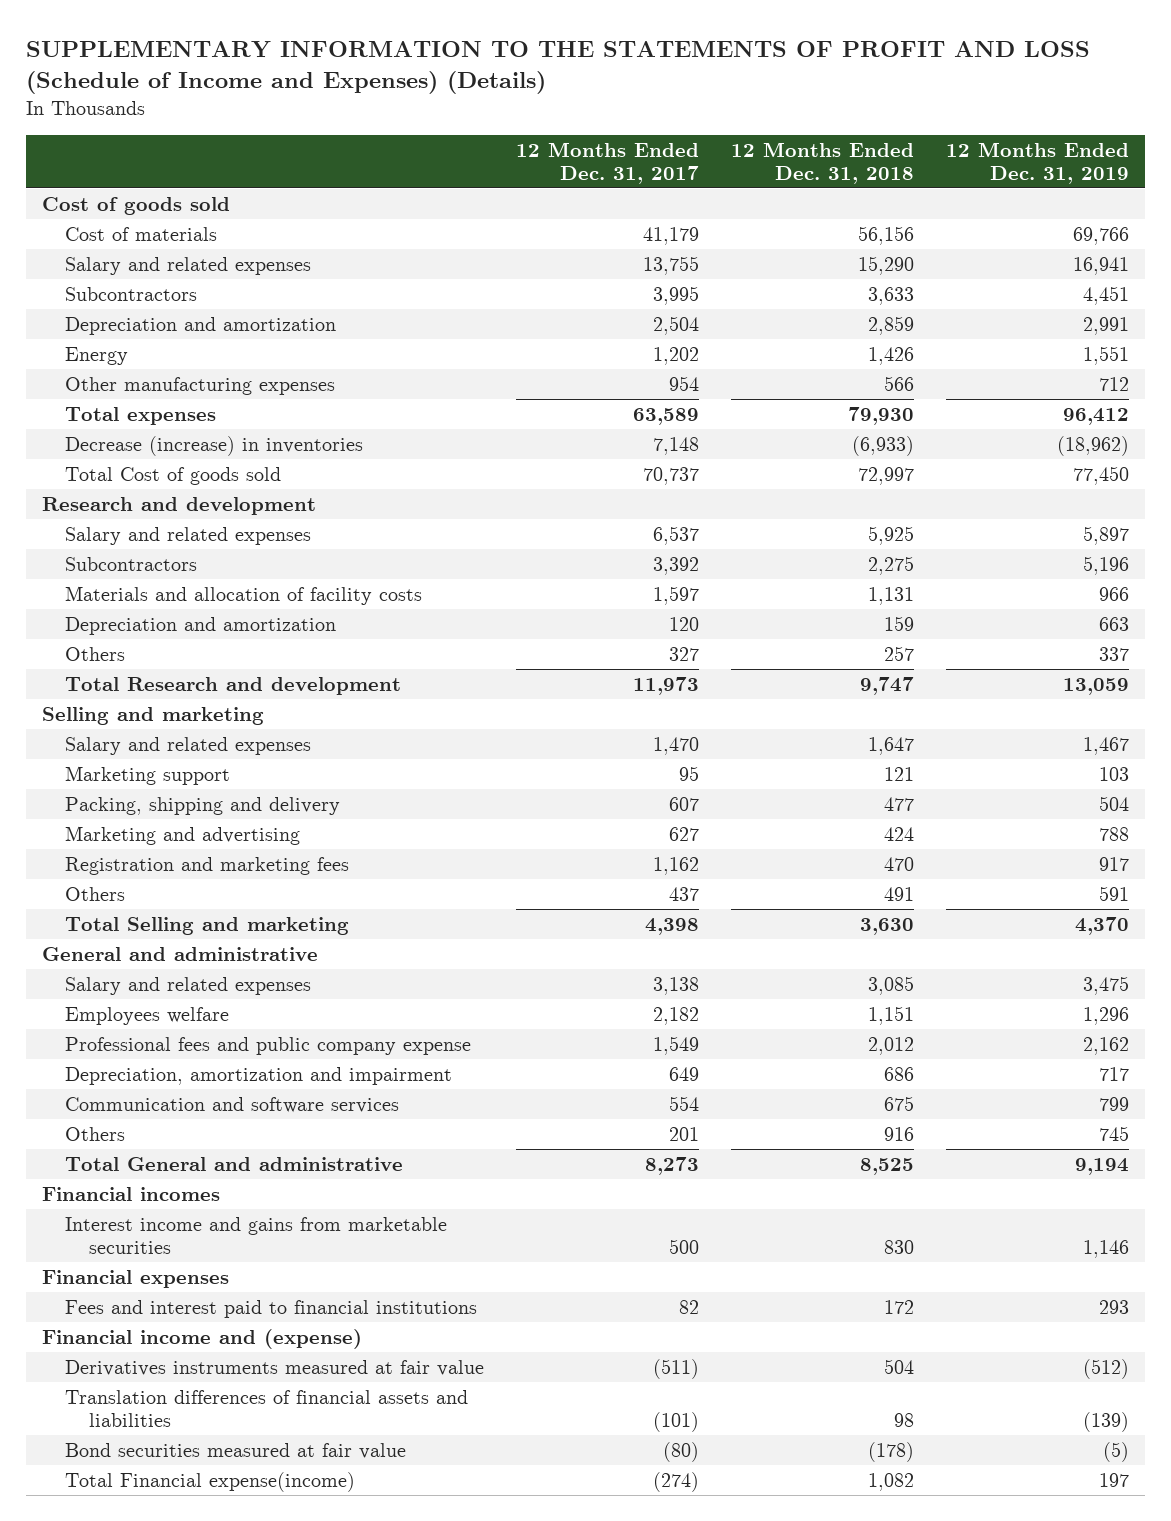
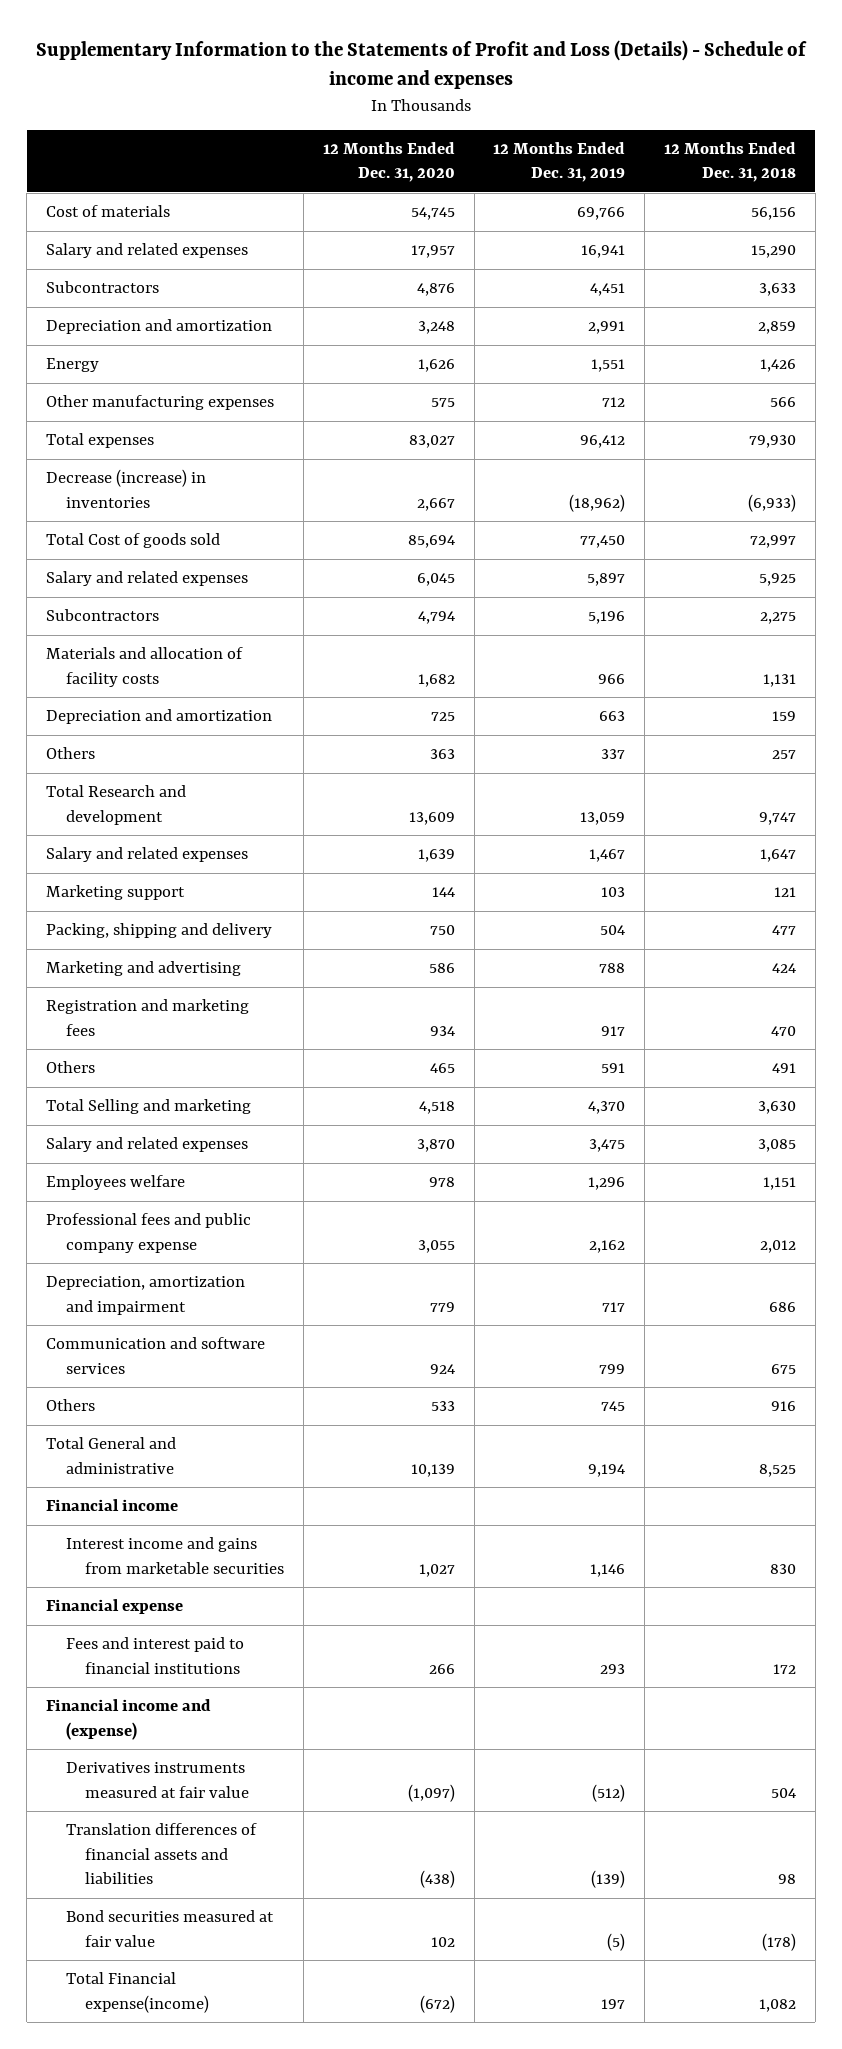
- SUPPLEMENTARY INFORMATION TO THE STATEMENTS OF PROFIT AND LOSS (Schedule of Income and Expenses) (Details)
+ Supplementary Information to the Statements of Profit and Loss (Details) - Schedule of income and expenses
- | 12 Months Ended Dec. 31, 2017 | 12 Months Ended Dec. 31, 2018 | 12 Months Ended Dec. 31, 2019
+ | 12 Months Ended Dec. 31, 2020 | 12 Months Ended Dec. 31, 2019 | 12 Months Ended Dec. 31, 2018
- Cost of goods sold
- Research and development
- Selling and marketing
- General and administrative
- Financial incomes
+ Financial income
- Financial expenses
+ Financial expense

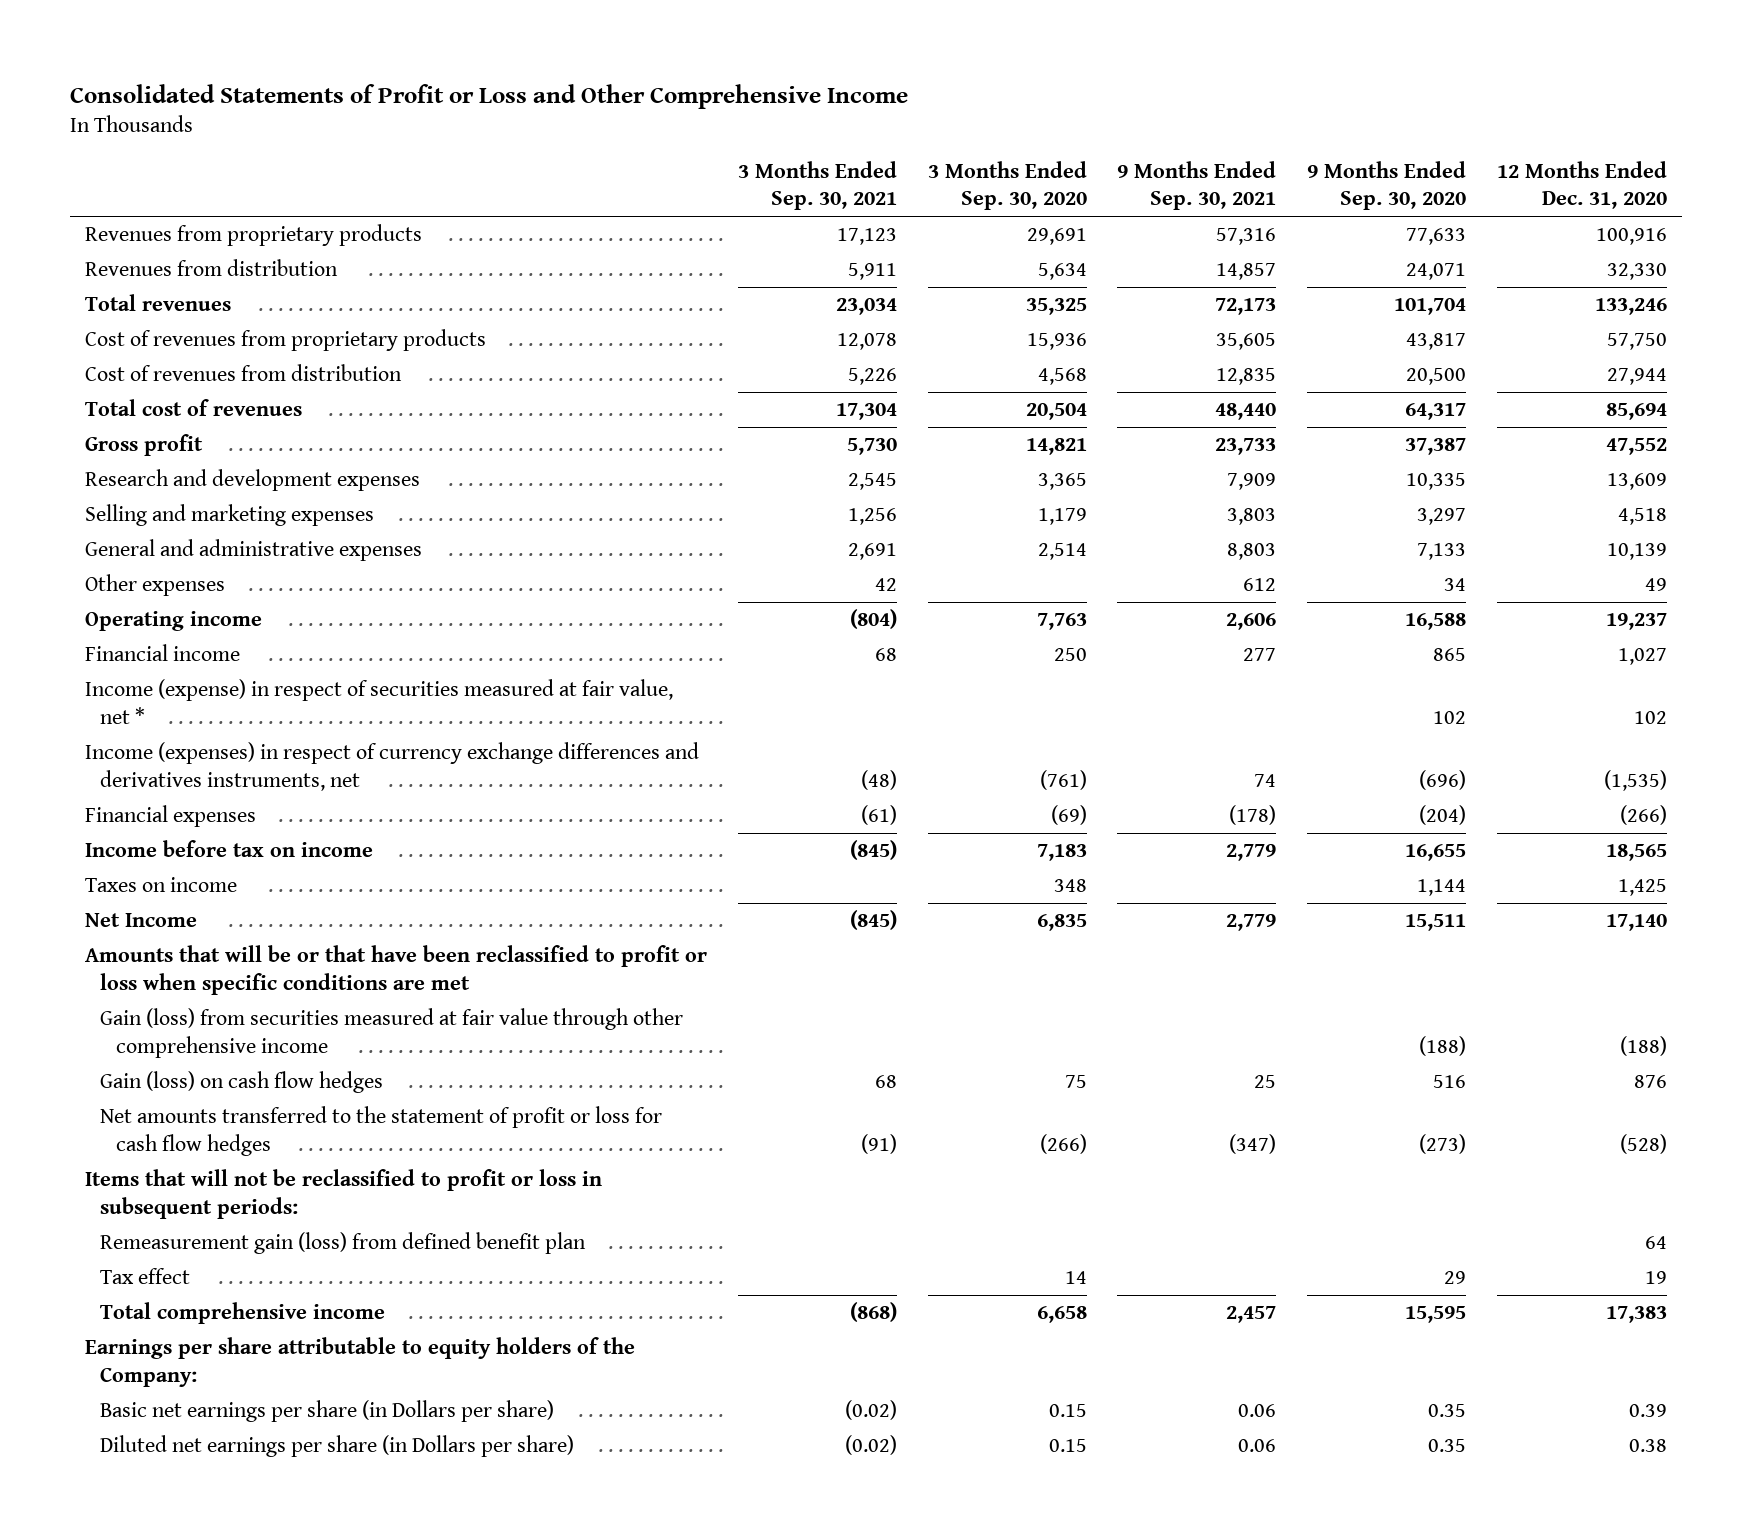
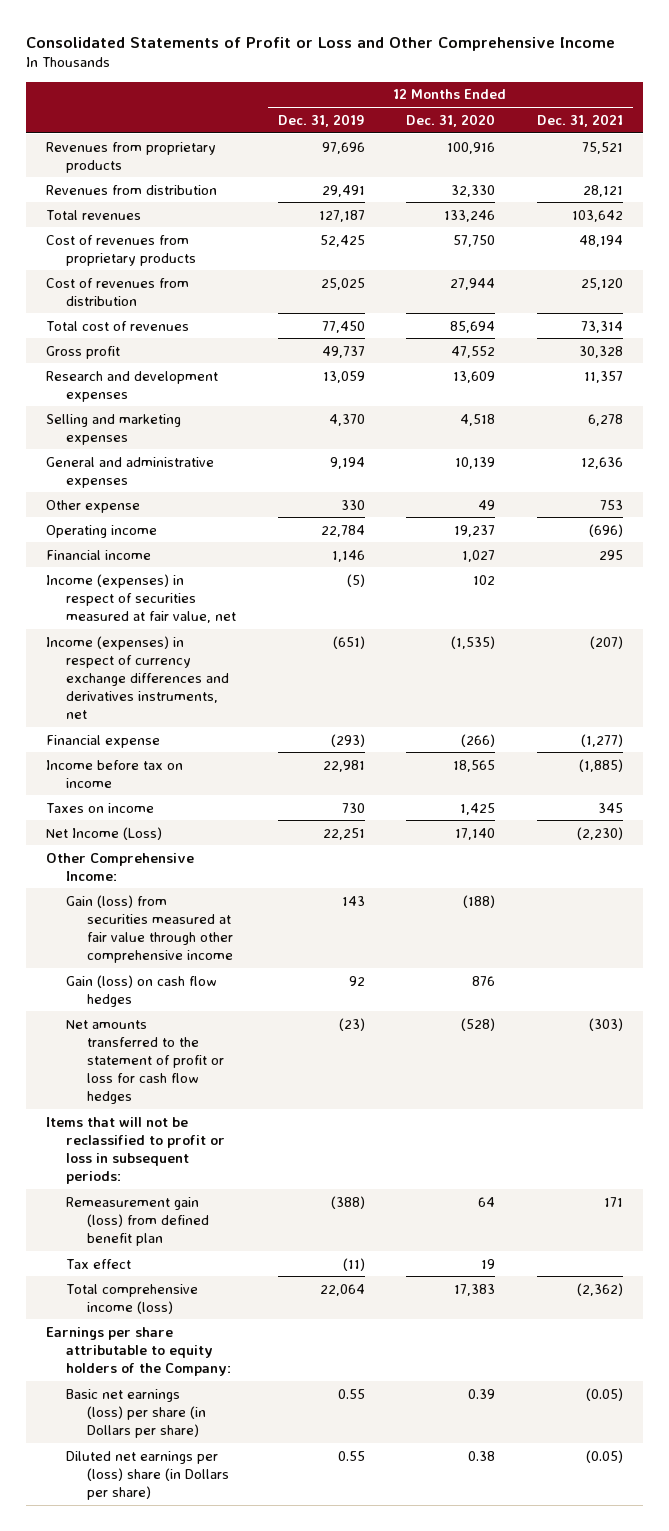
- | 3 Months Ended Sep. 30, 2021 | 3 Months Ended Sep. 30, 2020 | 9 Months Ended Sep. 30, 2021 | 9 Months Ended Sep. 30, 2020 | 12 Months Ended Dec. 31, 2020
+ | 12 Months Ended Dec. 31, 2019 | 12 Months Ended Dec. 31, 2020 | 12 Months Ended Dec. 31, 2021
- Other expenses | 42 | | 612 | 34 | 49
+ Other expense | 330 | 49 | 753
- Income (expense) in respect of securities measured at fair value, net * | | | | 102 | 102
+ Income (expenses) in respect of securities measured at fair value, net | (5) | 102 |
- Financial expenses | (61) | (69) | (178) | (204) | (266)
+ Financial expense | (293) | (266) | (1,277)
- Net Income | (845) | 6,835 | 2,779 | 15,511 | 17,140
- Amounts that will be or that have been reclassified to profit or loss when specific conditions are met
+ Net Income (Loss) | 22,251 | 17,140 | (2,230)
+ Other Comprehensive Income:
- Total comprehensive income | (868) | 6,658 | 2,457 | 15,595 | 17,383
+ Total comprehensive income (loss) | 22,064 | 17,383 | (2,362)
- Basic net earnings per share (in Dollars per share) | (0.02) | 0.15 | 0.06 | 0.35 | 0.39
- Diluted net earnings per share (in Dollars per share) | (0.02) | 0.15 | 0.06 | 0.35 | 0.38
+ Basic net earnings (loss) per share (in Dollars per share) | 0.55 | 0.39 | (0.05)
+ Diluted net earnings per (loss) share (in Dollars per share) | 0.55 | 0.38 | (0.05)

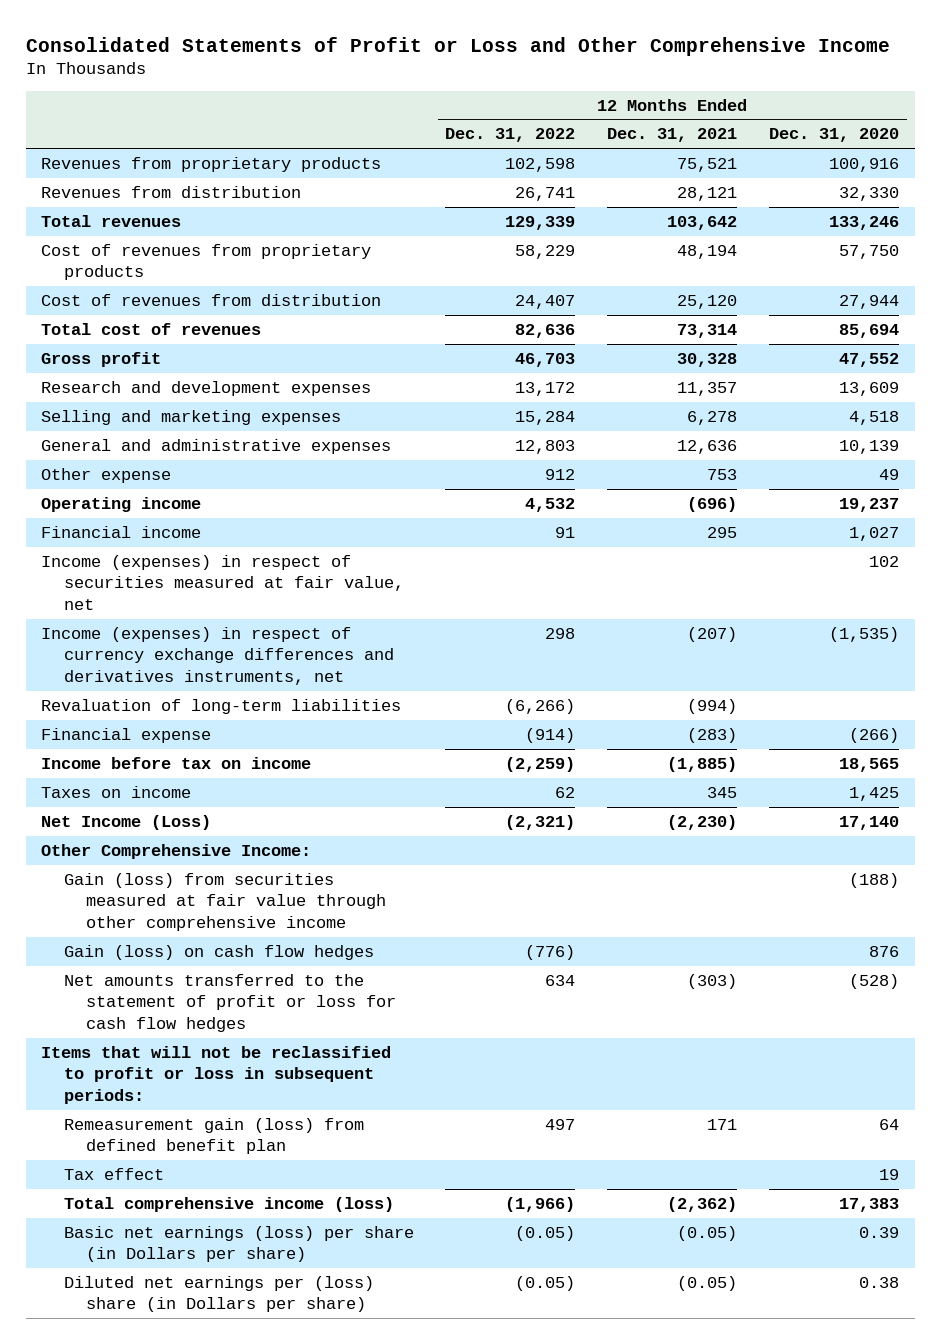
- | 12 Months Ended Dec. 31, 2019 | 12 Months Ended Dec. 31, 2020 | 12 Months Ended Dec. 31, 2021
+ | 12 Months Ended Dec. 31, 2022 | 12 Months Ended Dec. 31, 2021 | 12 Months Ended Dec. 31, 2020
- Financial expense | (293) | (266) | (1,277)
+ Revaluation of long-term liabilities | (6,266) | (994) |
+ Financial expense | (914) | (283) | (266)
- Earnings per share attributable to equity holders of the Company:

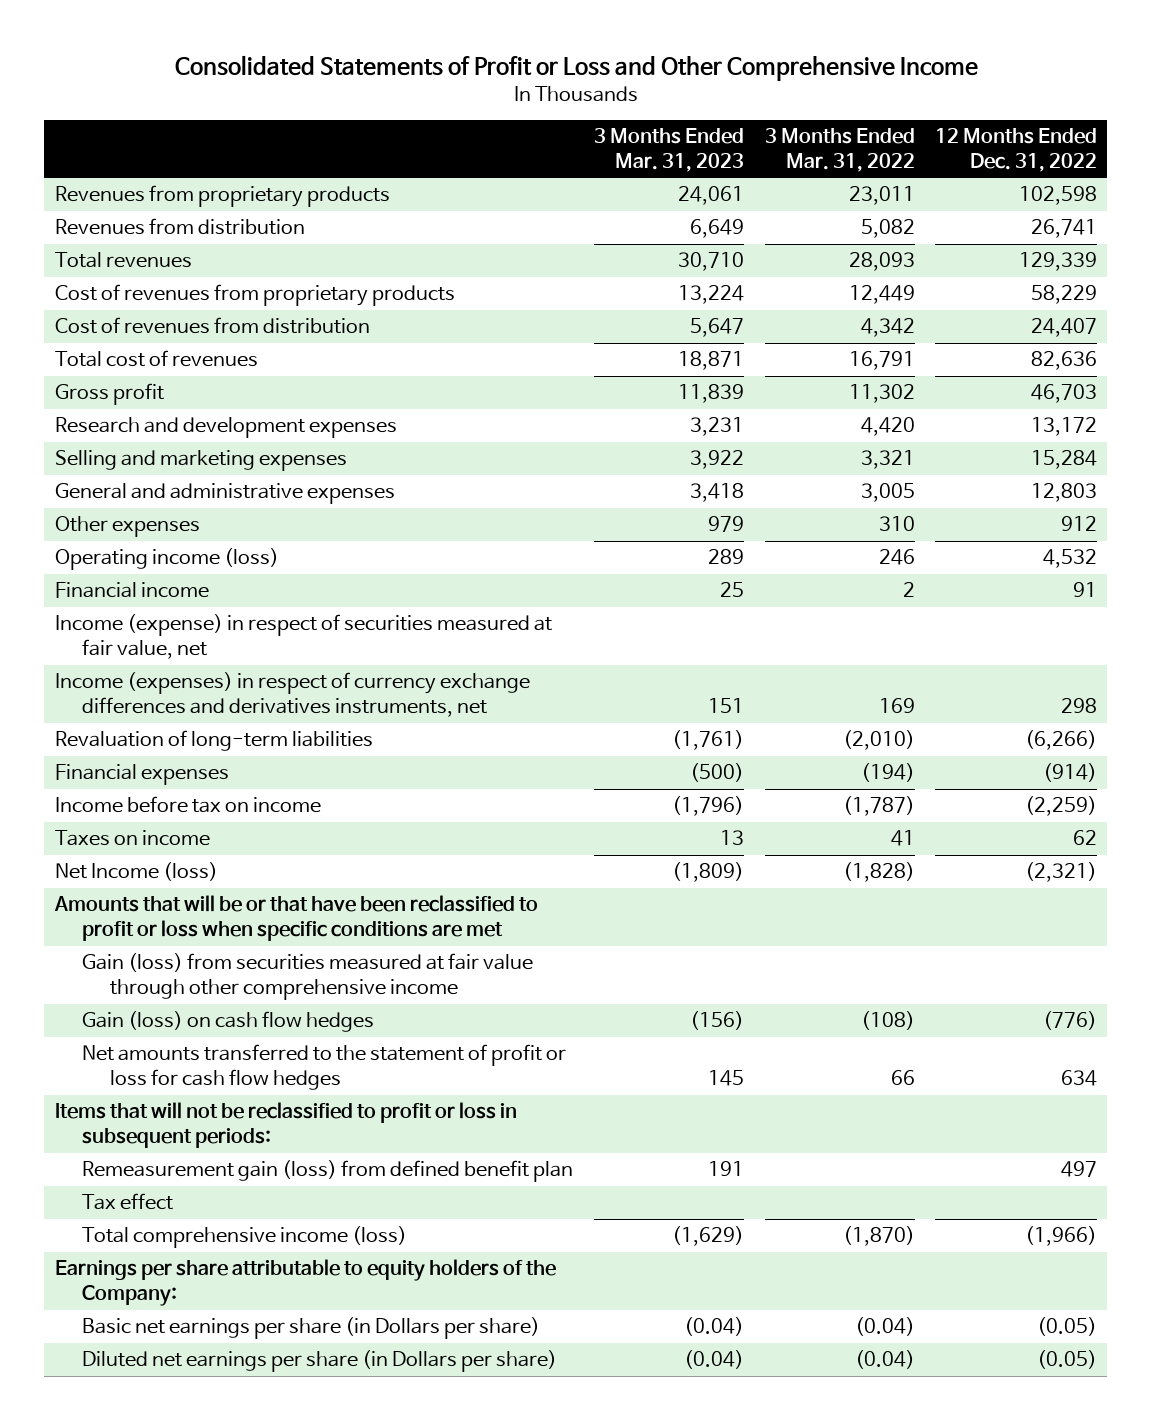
- | 12 Months Ended Dec. 31, 2022 | 12 Months Ended Dec. 31, 2021 | 12 Months Ended Dec. 31, 2020
+ | 3 Months Ended Mar. 31, 2023 | 3 Months Ended Mar. 31, 2022 | 12 Months Ended Dec. 31, 2022
- Other expense | 912 | 753 | 49
- Operating income | 4,532 | (696) | 19,237
+ Other expenses | 979 | 310 | 912
+ Operating income (loss) | 289 | 246 | 4,532
- Income (expenses) in respect of securities measured at fair value, net | | | 102
+ Income (expense) in respect of securities measured at fair value, net
- Financial expense | (914) | (283) | (266)
+ Financial expenses | (500) | (194) | (914)
- Net Income (Loss) | (2,321) | (2,230) | 17,140
- Other Comprehensive Income:
+ Net Income (loss) | (1,809) | (1,828) | (2,321)
+ Amounts that will be or that have been reclassified to profit or loss when specific conditions are met
- Basic net earnings (loss) per share (in Dollars per share) | (0.05) | (0.05) | 0.39
- Diluted net earnings per (loss) share (in Dollars per share) | (0.05) | (0.05) | 0.38
+ Earnings per share attributable to equity holders of the Company:
+ Basic net earnings per share (in Dollars per share) | (0.04) | (0.04) | (0.05)
+ Diluted net earnings per share (in Dollars per share) | (0.04) | (0.04) | (0.05)

